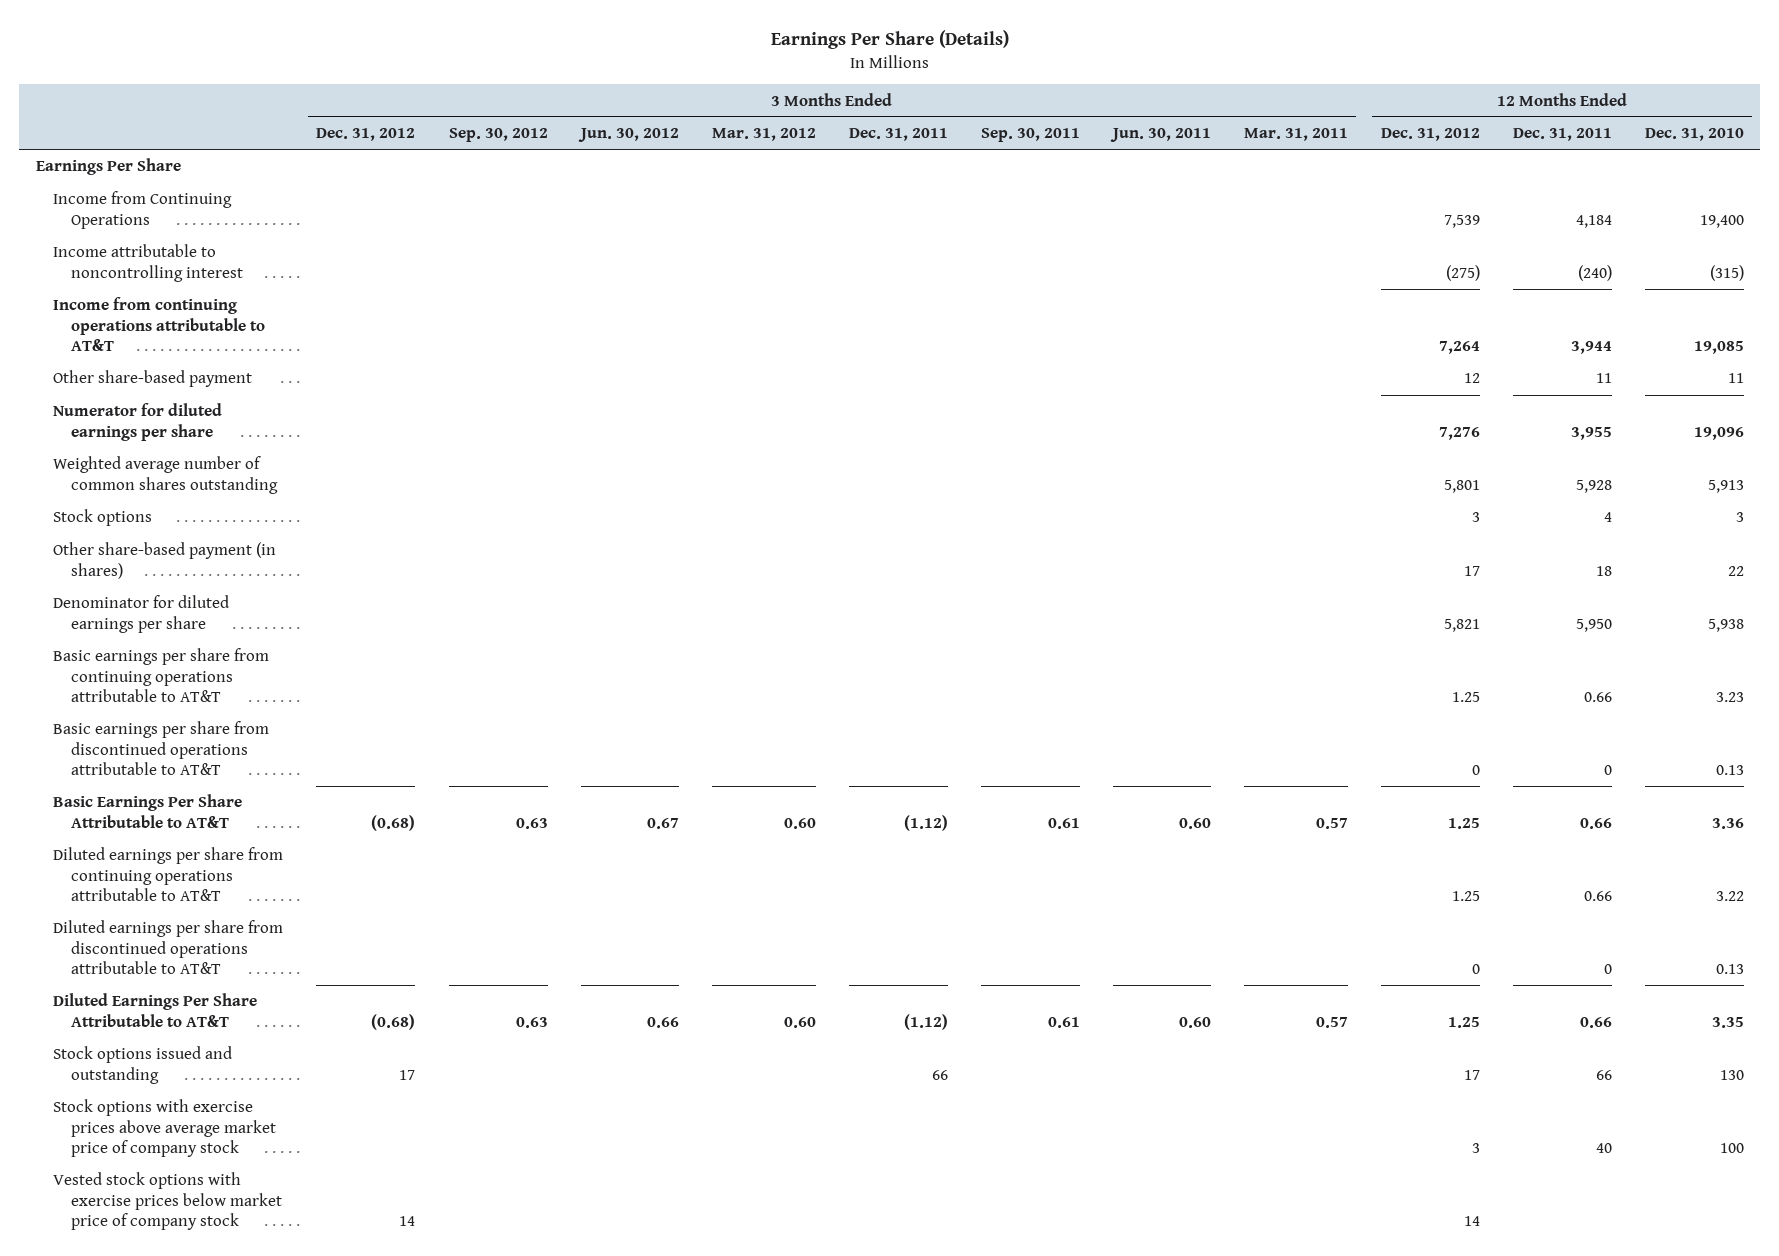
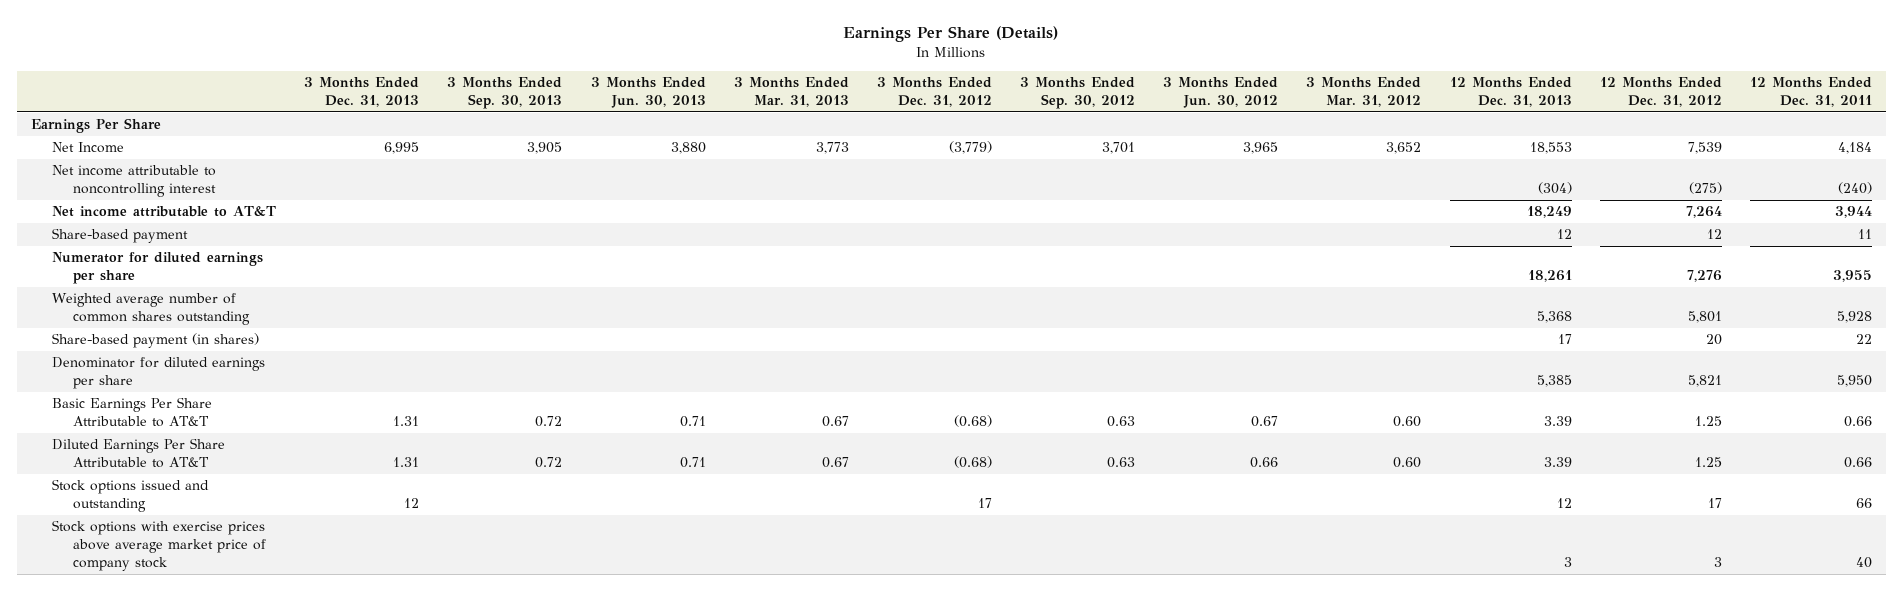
- | 3 Months Ended Dec. 31, 2012 | 3 Months Ended Sep. 30, 2012 | 3 Months Ended Jun. 30, 2012 | 3 Months Ended Mar. 31, 2012 | 3 Months Ended Dec. 31, 2011 | 3 Months Ended Sep. 30, 2011 | 3 Months Ended Jun. 30, 2011 | 3 Months Ended Mar. 31, 2011 | 12 Months Ended Dec. 31, 2012 | 12 Months Ended Dec. 31, 2011 | 12 Months Ended Dec. 31, 2010
+ | 3 Months Ended Dec. 31, 2013 | 3 Months Ended Sep. 30, 2013 | 3 Months Ended Jun. 30, 2013 | 3 Months Ended Mar. 31, 2013 | 3 Months Ended Dec. 31, 2012 | 3 Months Ended Sep. 30, 2012 | 3 Months Ended Jun. 30, 2012 | 3 Months Ended Mar. 31, 2012 | 12 Months Ended Dec. 31, 2013 | 12 Months Ended Dec. 31, 2012 | 12 Months Ended Dec. 31, 2011
- Income from Continuing Operations | | | | | | | | | 7,539 | 4,184 | 19,400
- Income attributable to noncontrolling interest | | | | | | | | | (275) | (240) | (315)
- Income from continuing operations attributable to AT&T | | | | | | | | | 7,264 | 3,944 | 19,085
- Other share-based payment | | | | | | | | | 12 | 11 | 11
+ Net Income | 6,995 | 3,905 | 3,880 | 3,773 | (3,779) | 3,701 | 3,965 | 3,652 | 18,553 | 7,539 | 4,184
+ Net income attributable to noncontrolling interest | | | | | | | | | (304) | (275) | (240)
+ Net income attributable to AT&T | | | | | | | | | 18,249 | 7,264 | 3,944
+ Share-based payment | | | | | | | | | 12 | 12 | 11
- Stock options | | | | | | | | | 3 | 4 | 3
- Other share-based payment (in shares) | | | | | | | | | 17 | 18 | 22
+ Share-based payment (in shares) | | | | | | | | | 17 | 20 | 22
- Basic earnings per share from continuing operations attributable to AT&T | | | | | | | | | 1.25 | 0.66 | 3.23
- Basic earnings per share from discontinued operations attributable to AT&T | | | | | | | | | 0 | 0 | 0.13
- Diluted earnings per share from continuing operations attributable to AT&T | | | | | | | | | 1.25 | 0.66 | 3.22
- Diluted earnings per share from discontinued operations attributable to AT&T | | | | | | | | | 0 | 0 | 0.13
- Vested stock options with exercise prices below market price of company stock | 14 | | | | | | | | 14 | |

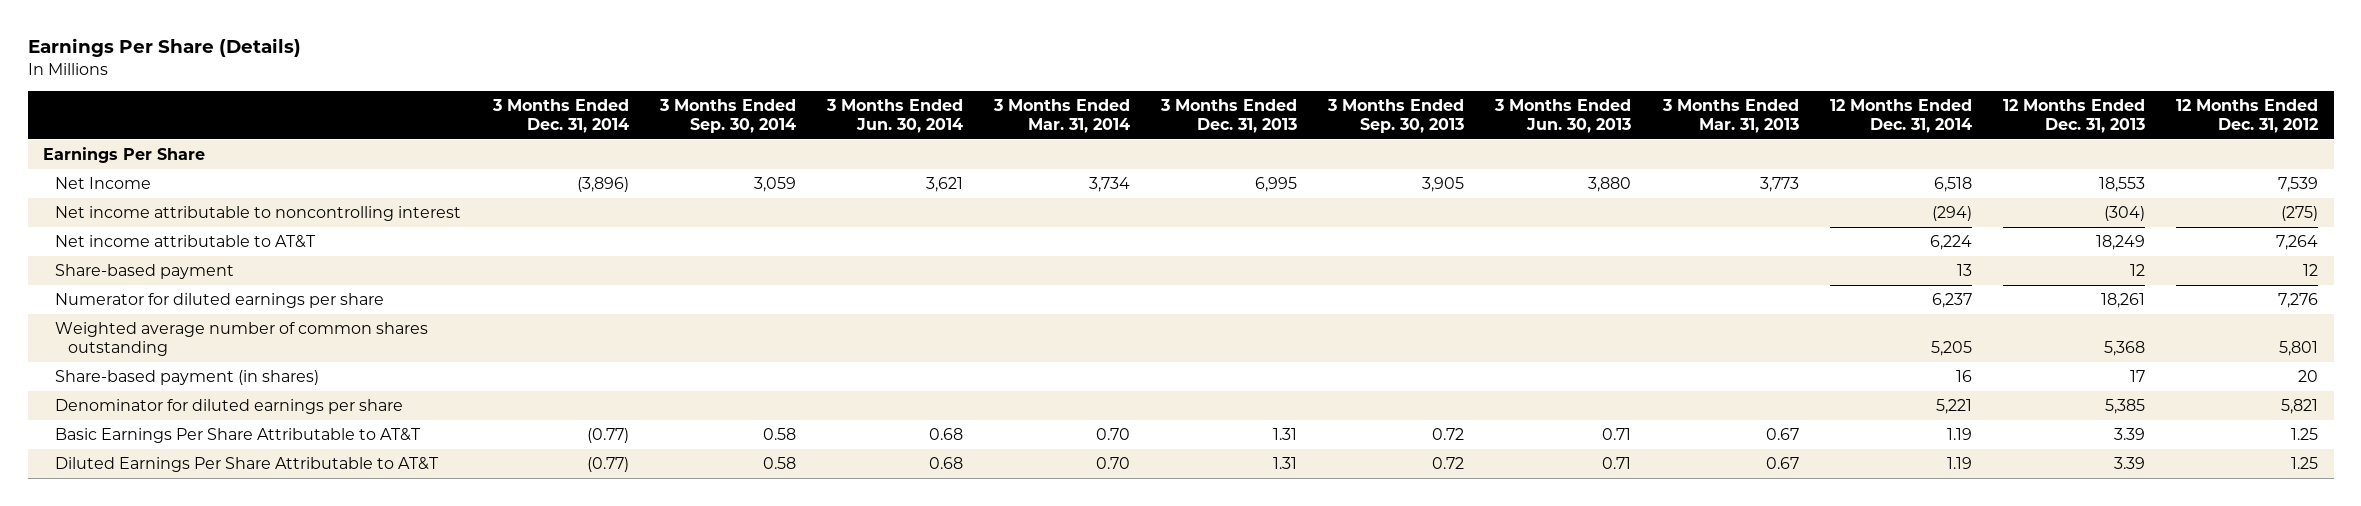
- | 3 Months Ended Dec. 31, 2013 | 3 Months Ended Sep. 30, 2013 | 3 Months Ended Jun. 30, 2013 | 3 Months Ended Mar. 31, 2013 | 3 Months Ended Dec. 31, 2012 | 3 Months Ended Sep. 30, 2012 | 3 Months Ended Jun. 30, 2012 | 3 Months Ended Mar. 31, 2012 | 12 Months Ended Dec. 31, 2013 | 12 Months Ended Dec. 31, 2012 | 12 Months Ended Dec. 31, 2011
+ | 3 Months Ended Dec. 31, 2014 | 3 Months Ended Sep. 30, 2014 | 3 Months Ended Jun. 30, 2014 | 3 Months Ended Mar. 31, 2014 | 3 Months Ended Dec. 31, 2013 | 3 Months Ended Sep. 30, 2013 | 3 Months Ended Jun. 30, 2013 | 3 Months Ended Mar. 31, 2013 | 12 Months Ended Dec. 31, 2014 | 12 Months Ended Dec. 31, 2013 | 12 Months Ended Dec. 31, 2012
- Stock options issued and outstanding | 12 | | | | 17 | | | | 12 | 17 | 66
- Stock options with exercise prices above average market price of company stock | | | | | | | | | 3 | 3 | 40

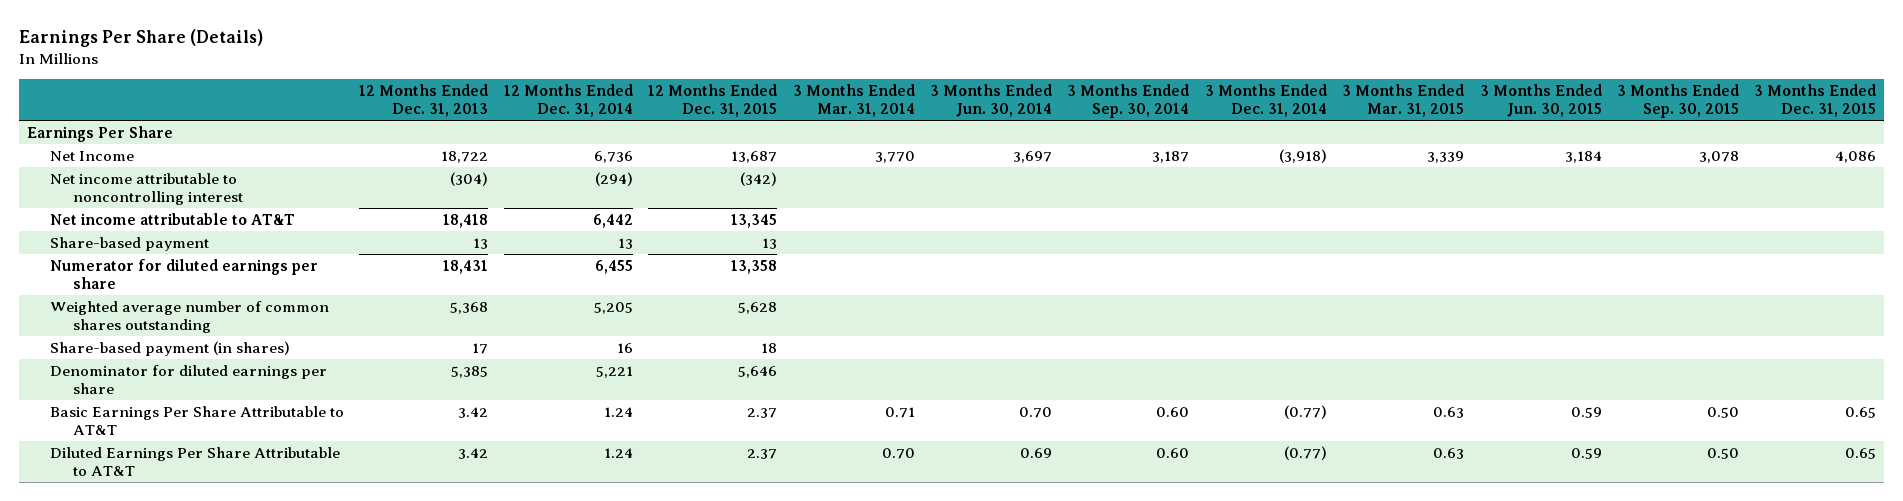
- | 3 Months Ended Dec. 31, 2014 | 3 Months Ended Sep. 30, 2014 | 3 Months Ended Jun. 30, 2014 | 3 Months Ended Mar. 31, 2014 | 3 Months Ended Dec. 31, 2013 | 3 Months Ended Sep. 30, 2013 | 3 Months Ended Jun. 30, 2013 | 3 Months Ended Mar. 31, 2013 | 12 Months Ended Dec. 31, 2014 | 12 Months Ended Dec. 31, 2013 | 12 Months Ended Dec. 31, 2012
+ | 12 Months Ended Dec. 31, 2013 | 12 Months Ended Dec. 31, 2014 | 12 Months Ended Dec. 31, 2015 | 3 Months Ended Mar. 31, 2014 | 3 Months Ended Jun. 30, 2014 | 3 Months Ended Sep. 30, 2014 | 3 Months Ended Dec. 31, 2014 | 3 Months Ended Mar. 31, 2015 | 3 Months Ended Jun. 30, 2015 | 3 Months Ended Sep. 30, 2015 | 3 Months Ended Dec. 31, 2015
- Net Income | (3,896) | 3,059 | 3,621 | 3,734 | 6,995 | 3,905 | 3,880 | 3,773 | 6,518 | 18,553 | 7,539
+ Net Income | 18,722 | 6,736 | 13,687 | 3,770 | 3,697 | 3,187 | (3,918) | 3,339 | 3,184 | 3,078 | 4,086
- Net income attributable to AT&T | | | | | | | | | 6,224 | 18,249 | 7,264
- Share-based payment | | | | | | | | | 13 | 12 | 12
- Numerator for diluted earnings per share | | | | | | | | | 6,237 | 18,261 | 7,276
+ Net income attributable to AT&T | 18,418 | 6,442 | 13,345 | | | | | | | |
+ Share-based payment | 13 | 13 | 13 | | | | | | | |
+ Numerator for diluted earnings per share | 18,431 | 6,455 | 13,358 | | | | | | | |
- Basic Earnings Per Share Attributable to AT&T | (0.77) | 0.58 | 0.68 | 0.70 | 1.31 | 0.72 | 0.71 | 0.67 | 1.19 | 3.39 | 1.25
- Diluted Earnings Per Share Attributable to AT&T | (0.77) | 0.58 | 0.68 | 0.70 | 1.31 | 0.72 | 0.71 | 0.67 | 1.19 | 3.39 | 1.25
+ Basic Earnings Per Share Attributable to AT&T | 3.42 | 1.24 | 2.37 | 0.71 | 0.70 | 0.60 | (0.77) | 0.63 | 0.59 | 0.50 | 0.65
+ Diluted Earnings Per Share Attributable to AT&T | 3.42 | 1.24 | 2.37 | 0.70 | 0.69 | 0.60 | (0.77) | 0.63 | 0.59 | 0.50 | 0.65

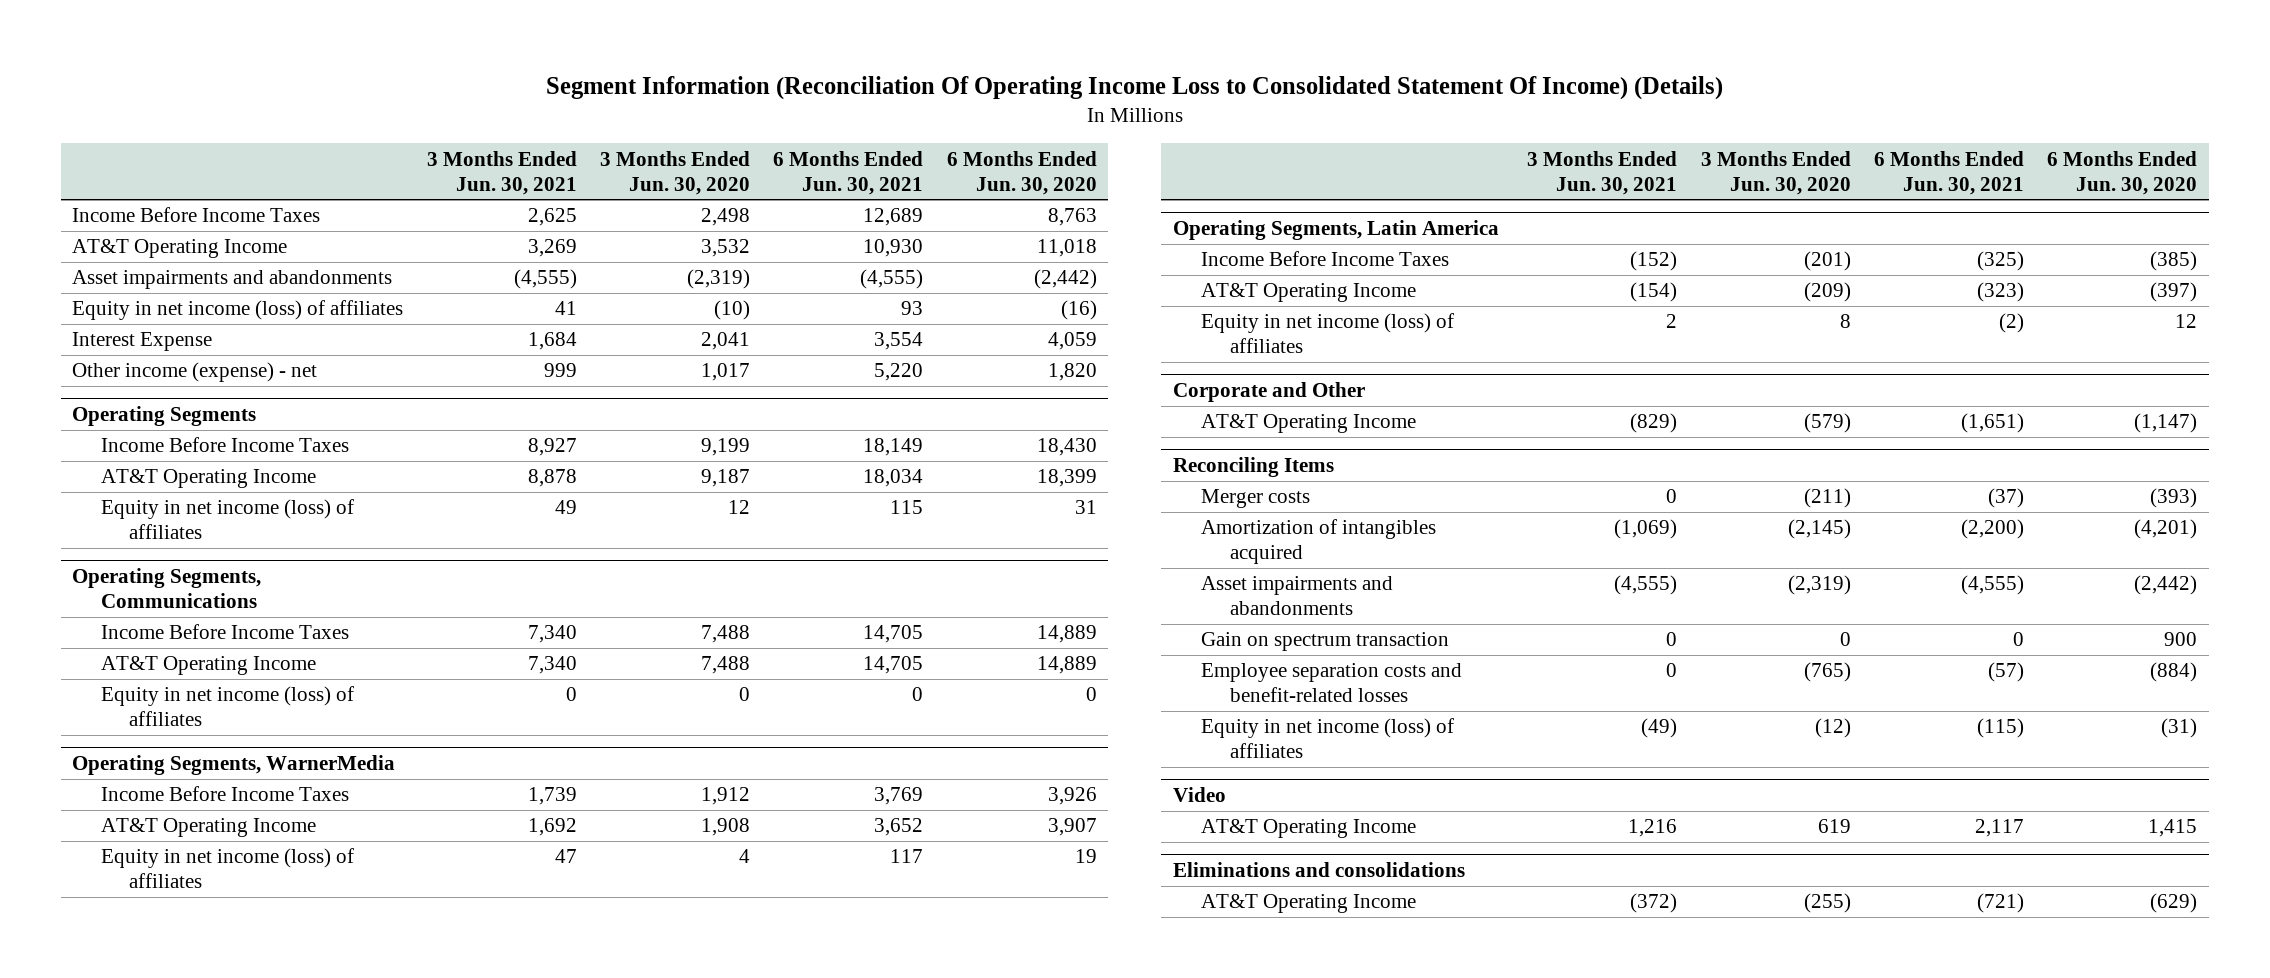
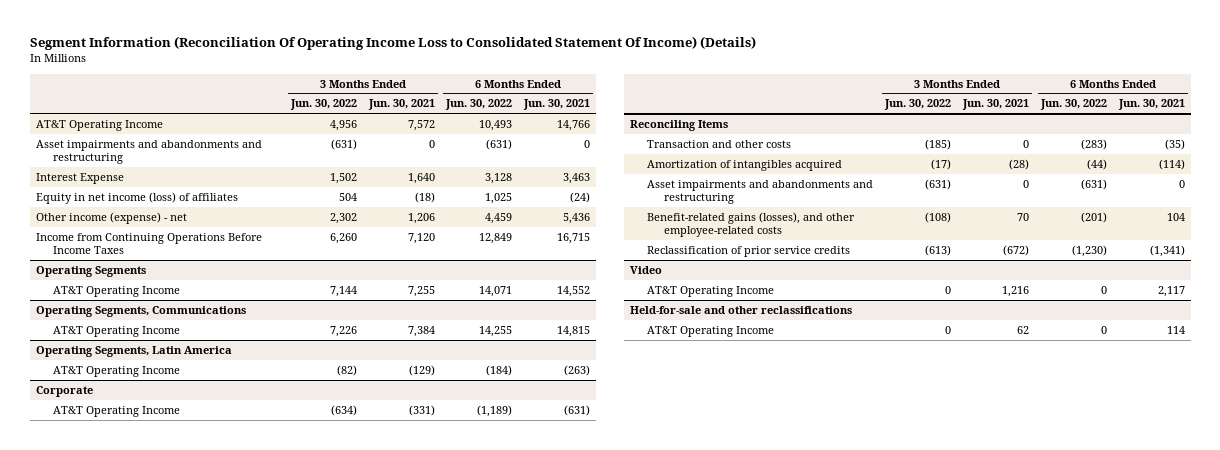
- | 3 Months Ended Jun. 30, 2021 | 3 Months Ended Jun. 30, 2020 | 6 Months Ended Jun. 30, 2021 | 6 Months Ended Jun. 30, 2020
+ | 3 Months Ended Jun. 30, 2022 | 3 Months Ended Jun. 30, 2021 | 6 Months Ended Jun. 30, 2022 | 6 Months Ended Jun. 30, 2021
- Income Before Income Taxes | 2,625 | 2,498 | 12,689 | 8,763
- AT&T Operating Income | 3,269 | 3,532 | 10,930 | 11,018
- Asset impairments and abandonments | (4,555) | (2,319) | (4,555) | (2,442)
- Equity in net income (loss) of affiliates | 41 | (10) | 93 | (16)
- Interest Expense | 1,684 | 2,041 | 3,554 | 4,059
- Other income (expense) - net | 999 | 1,017 | 5,220 | 1,820
+ AT&T Operating Income | 4,956 | 7,572 | 10,493 | 14,766
+ Asset impairments and abandonments and restructuring | (631) | 0 | (631) | 0
+ Interest Expense | 1,502 | 1,640 | 3,128 | 3,463
+ Equity in net income (loss) of affiliates | 504 | (18) | 1,025 | (24)
+ Other income (expense) - net | 2,302 | 1,206 | 4,459 | 5,436
+ Income from Continuing Operations Before Income Taxes | 6,260 | 7,120 | 12,849 | 16,715
@ Operating Segments
- Income Before Income Taxes | 8,927 | 9,199 | 18,149 | 18,430
- AT&T Operating Income | 8,878 | 9,187 | 18,034 | 18,399
- Equity in net income (loss) of affiliates | 49 | 12 | 115 | 31
+ AT&T Operating Income | 7,144 | 7,255 | 14,071 | 14,552
@ Operating Segments, Communications
- Income Before Income Taxes | 7,340 | 7,488 | 14,705 | 14,889
- AT&T Operating Income | 7,340 | 7,488 | 14,705 | 14,889
- Equity in net income (loss) of affiliates | 0 | 0 | 0 | 0
- Operating Segments, WarnerMedia
- Income Before Income Taxes | 1,739 | 1,912 | 3,769 | 3,926
- AT&T Operating Income | 1,692 | 1,908 | 3,652 | 3,907
- Equity in net income (loss) of affiliates | 47 | 4 | 117 | 19
@ Operating Segments, Communications
+ AT&T Operating Income | 7,226 | 7,384 | 14,255 | 14,815
@ Operating Segments, Latin America
- Income Before Income Taxes | (152) | (201) | (325) | (385)
- AT&T Operating Income | (154) | (209) | (323) | (397)
- Equity in net income (loss) of affiliates | 2 | 8 | (2) | 12
- Corporate and Other
- AT&T Operating Income | (829) | (579) | (1,651) | (1,147)
@ Operating Segments, Latin America
+ AT&T Operating Income | (82) | (129) | (184) | (263)
+ Corporate
+ AT&T Operating Income | (634) | (331) | (1,189) | (631)
@ Reconciling Items
- Merger costs | 0 | (211) | (37) | (393)
- Amortization of intangibles acquired | (1,069) | (2,145) | (2,200) | (4,201)
- Asset impairments and abandonments | (4,555) | (2,319) | (4,555) | (2,442)
- Gain on spectrum transaction | 0 | 0 | 0 | 900
- Employee separation costs and benefit-related losses | 0 | (765) | (57) | (884)
- Equity in net income (loss) of affiliates | (49) | (12) | (115) | (31)
+ Transaction and other costs | (185) | 0 | (283) | (35)
+ Amortization of intangibles acquired | (17) | (28) | (44) | (114)
+ Asset impairments and abandonments and restructuring | (631) | 0 | (631) | 0
+ Benefit-related gains (losses), and other employee-related costs | (108) | 70 | (201) | 104
+ Reclassification of prior service credits | (613) | (672) | (1,230) | (1,341)
- Eliminations and consolidations
- AT&T Operating Income | (372) | (255) | (721) | (629)
+ Held-for-sale and other reclassifications
+ AT&T Operating Income | 0 | 62 | 0 | 114

